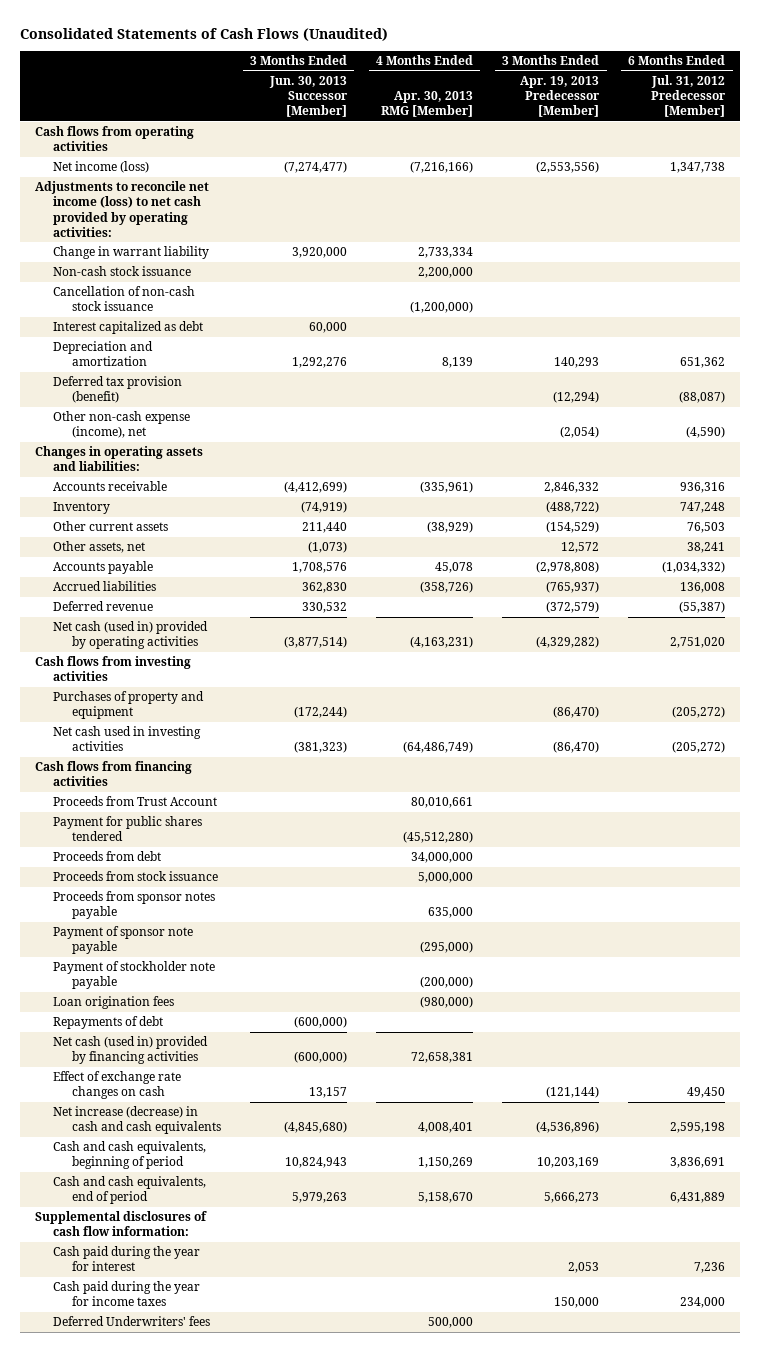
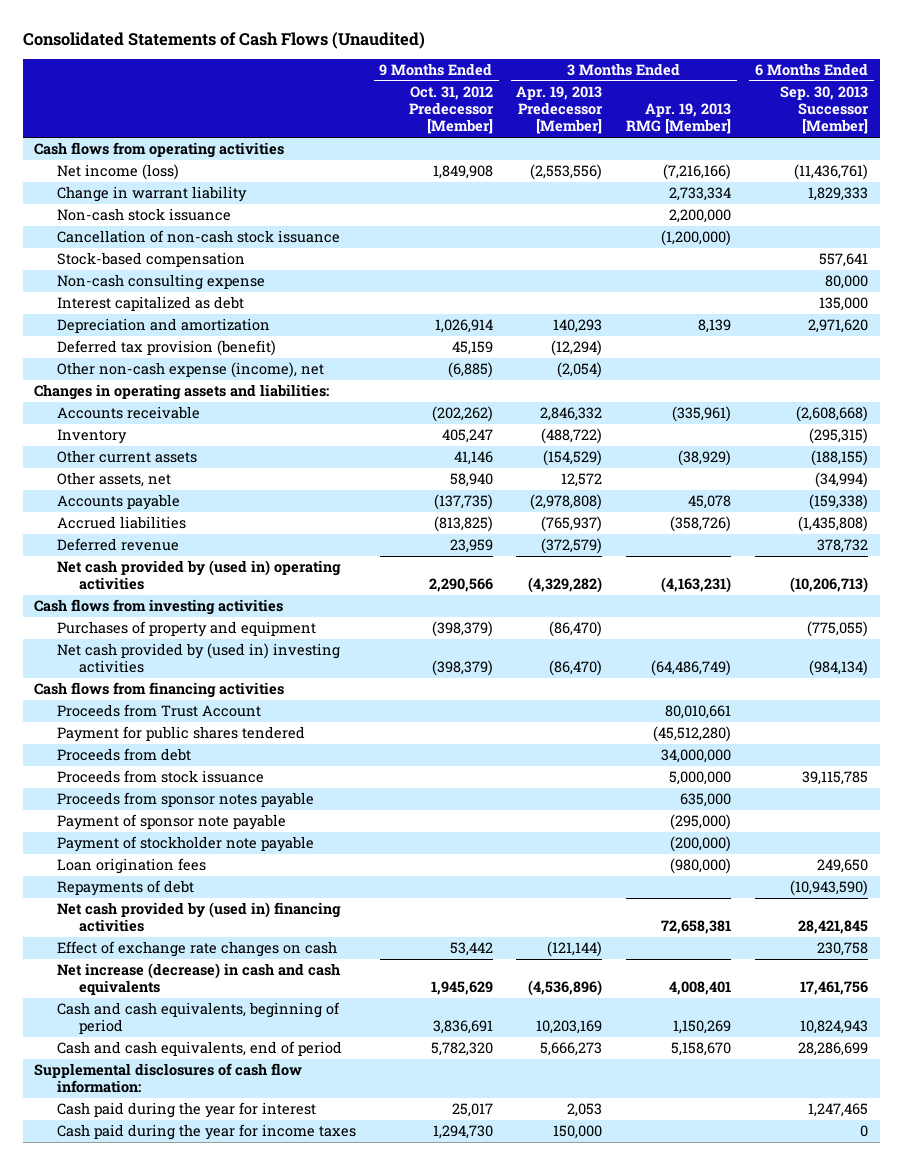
- | 3 Months Ended Jun. 30, 2013 Successor [Member] | 4 Months Ended Apr. 30, 2013 RMG [Member] | 3 Months Ended Apr. 19, 2013 Predecessor [Member] | 6 Months Ended Jul. 31, 2012 Predecessor [Member]
+ | 9 Months Ended Oct. 31, 2012 Predecessor [Member] | 3 Months Ended Apr. 19, 2013 Predecessor [Member] | 3 Months Ended Apr. 19, 2013 RMG [Member] | 6 Months Ended Sep. 30, 2013 Successor [Member]
- Adjustments to reconcile net income (loss) to net cash provided by operating activities:
+ Stock-based compensation | | | | 557,641
+ Non-cash consulting expense | | | | 80,000
- Net cash (used in) provided by operating activities | (3,877,514) | (4,163,231) | (4,329,282) | 2,751,020
+ Net cash provided by (used in) operating activities | 2,290,566 | (4,329,282) | (4,163,231) | (10,206,713)
- Net cash used in investing activities | (381,323) | (64,486,749) | (86,470) | (205,272)
+ Net cash provided by (used in) investing activities | (398,379) | (86,470) | (64,486,749) | (984,134)
- Net cash (used in) provided by financing activities | (600,000) | 72,658,381 | |
+ Net cash provided by (used in) financing activities | | | 72,658,381 | 28,421,845
- Deferred Underwriters' fees | | 500,000 | |

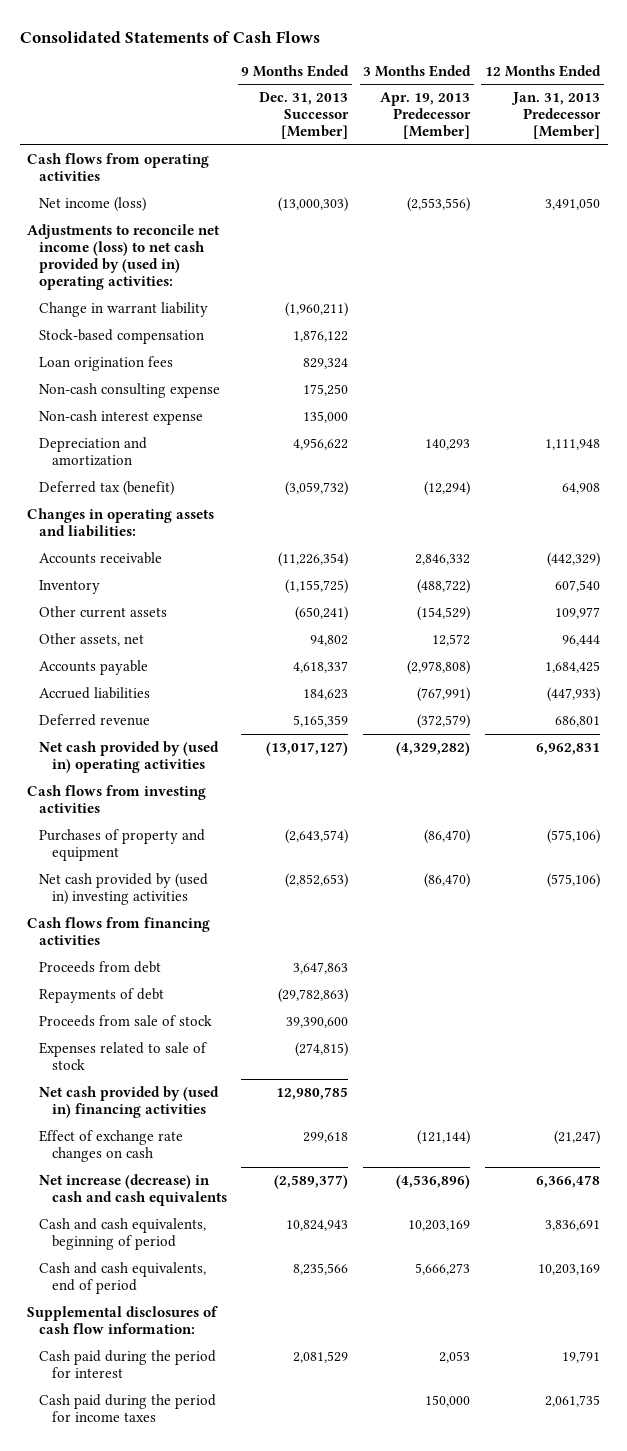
- Consolidated Statements of Cash Flows (Unaudited)
+ Consolidated Statements of Cash Flows
- | 9 Months Ended Oct. 31, 2012 Predecessor [Member] | 3 Months Ended Apr. 19, 2013 Predecessor [Member] | 3 Months Ended Apr. 19, 2013 RMG [Member] | 6 Months Ended Sep. 30, 2013 Successor [Member]
+ | 9 Months Ended Dec. 31, 2013 Successor [Member] | 3 Months Ended Apr. 19, 2013 Predecessor [Member] | 12 Months Ended Jan. 31, 2013 Predecessor [Member]
+ Adjustments to reconcile net income (loss) to net cash provided by (used in) operating activities:
- Non-cash stock issuance | | | 2,200,000 |
- Cancellation of non-cash stock issuance | | | (1,200,000) |
moved up: Loan origination fees | 829,324 | |
- Interest capitalized as debt | | | | 135,000
+ Non-cash interest expense | 135,000 | |
- Deferred tax provision (benefit) | 45,159 | (12,294) | |
- Other non-cash expense (income), net | (6,885) | (2,054) | |
+ Deferred tax (benefit) | (3,059,732) | (12,294) | 64,908
- Accrued liabilities | (813,825) | (765,937) | (358,726) | (1,435,808)
+ Accrued liabilities | 184,623 | (767,991) | (447,933)
- Proceeds from Trust Account | | | 80,010,661 |
- Payment for public shares tendered | | | (45,512,280) |
- Proceeds from stock issuance | | | 5,000,000 | 39,115,785
- Proceeds from sponsor notes payable | | | 635,000 |
- Payment of sponsor note payable | | | (295,000) |
- Payment of stockholder note payable | | | (200,000) |
+ Proceeds from sale of stock | 39,390,600 | |
+ Expenses related to sale of stock | (274,815) | |
- Cash paid during the year for interest | 25,017 | 2,053 | | 1,247,465
- Cash paid during the year for income taxes | 1,294,730 | 150,000 | | 0
+ Cash paid during the period for interest | 2,081,529 | 2,053 | 19,791
+ Cash paid during the period for income taxes | | 150,000 | 2,061,735

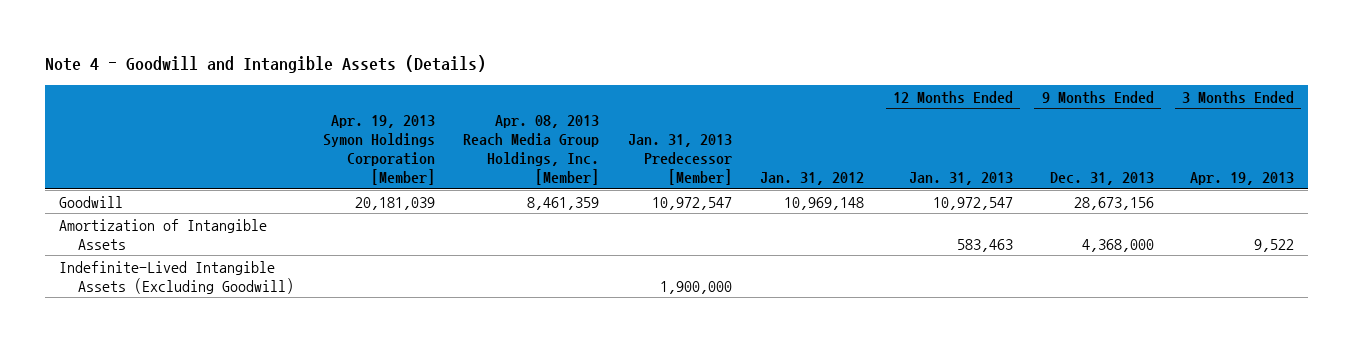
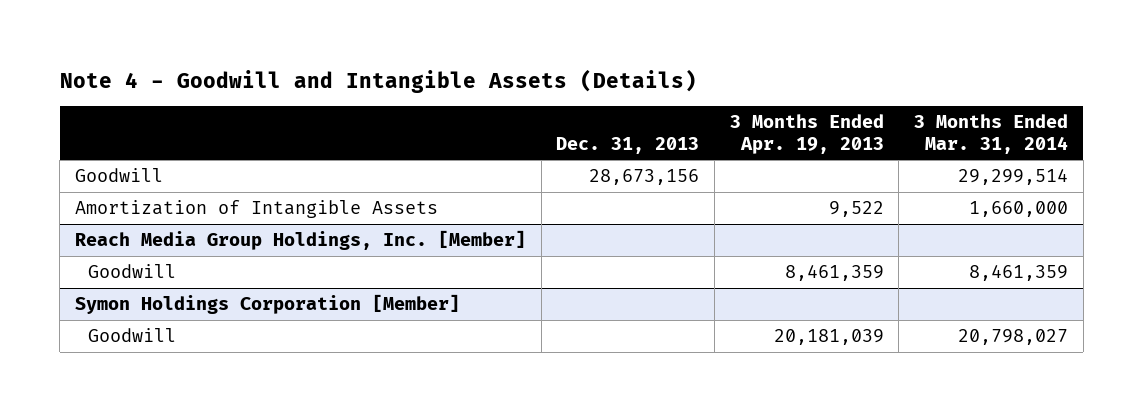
- | Apr. 19, 2013 Symon Holdings Corporation [Member] | Apr. 08, 2013 Reach Media Group Holdings, Inc. [Member] | Jan. 31, 2013 Predecessor [Member] | Jan. 31, 2012 | 12 Months Ended Jan. 31, 2013 | 9 Months Ended Dec. 31, 2013 | 3 Months Ended Apr. 19, 2013
+ | Dec. 31, 2013 | 3 Months Ended Apr. 19, 2013 | 3 Months Ended Mar. 31, 2014
- Indefinite-Lived Intangible Assets (Excluding Goodwill) | | | 1,900,000 | | | |
+ Reach Media Group Holdings, Inc. [Member]
+ Goodwill | | 8,461,359 | 8,461,359
+ Symon Holdings Corporation [Member]
+ Goodwill | | 20,181,039 | 20,798,027

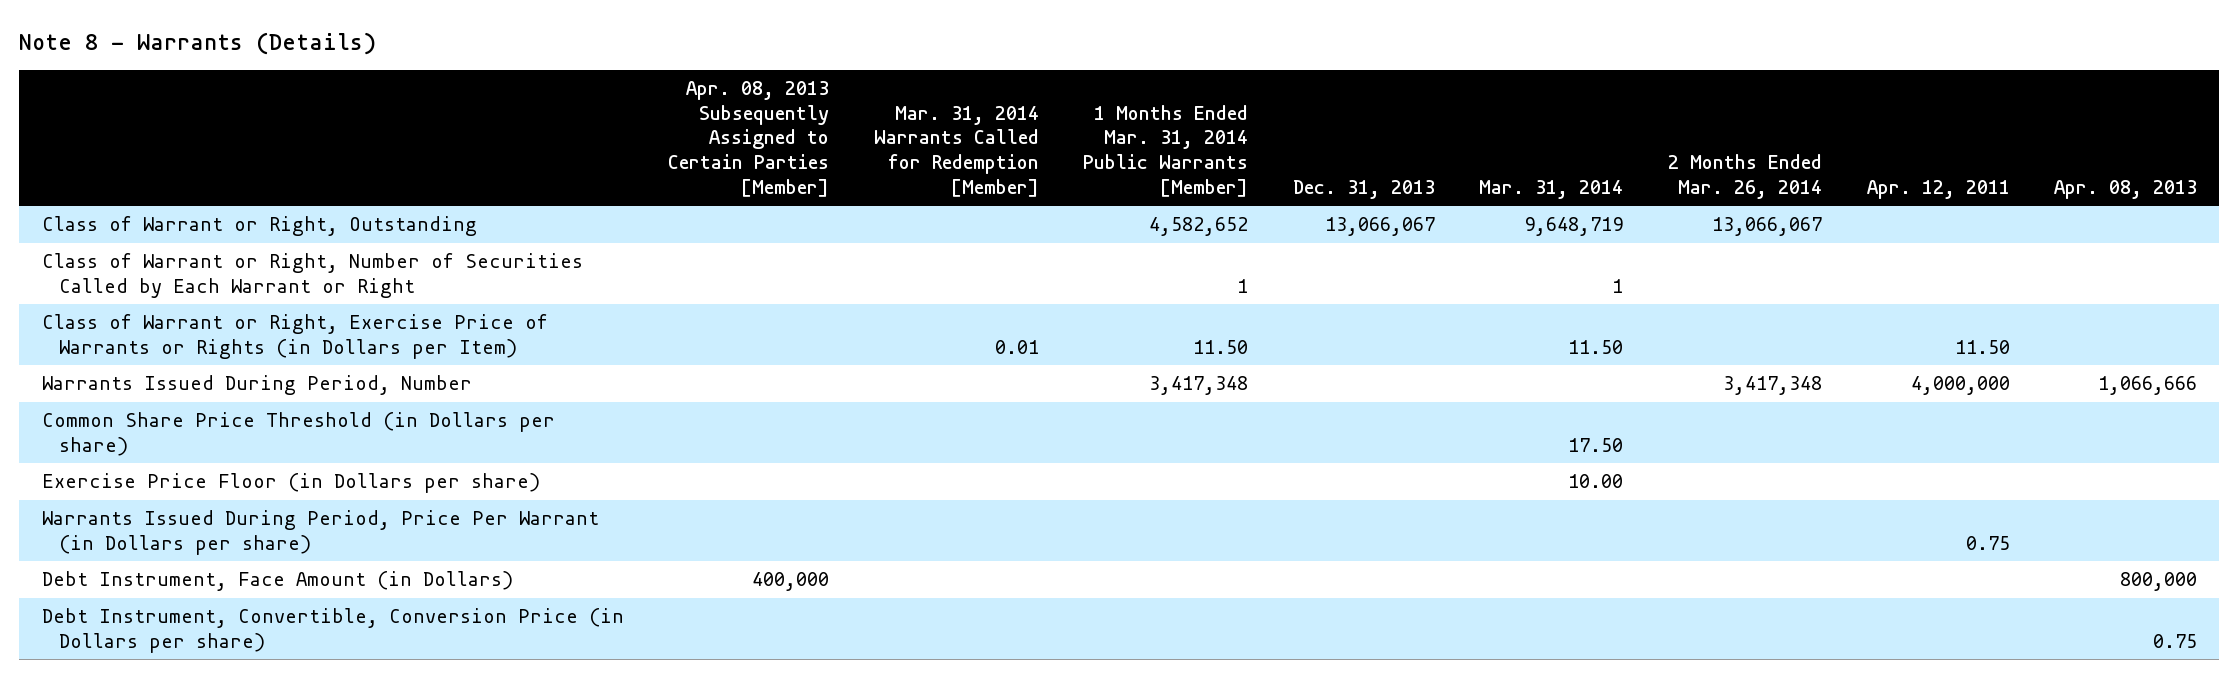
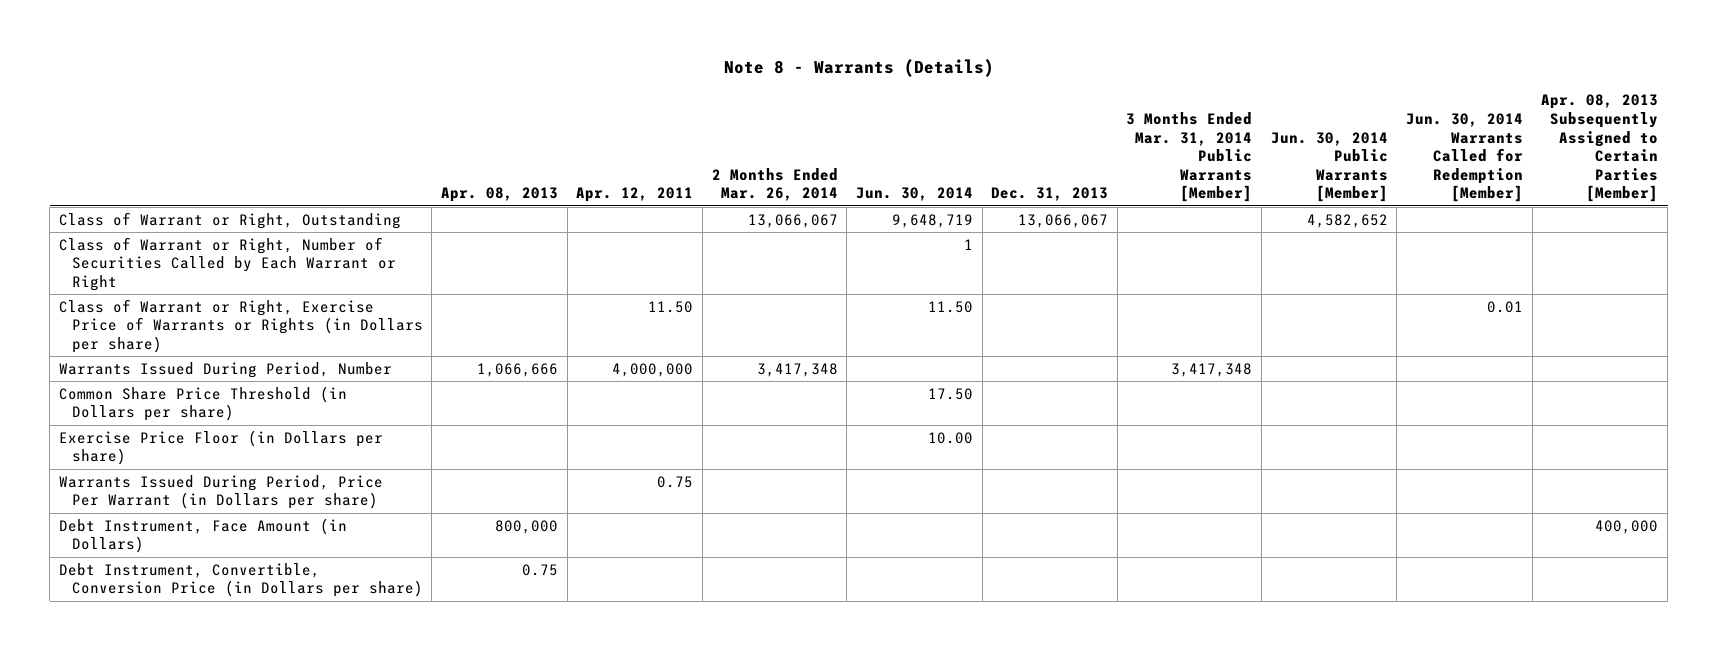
- | Apr. 08, 2013 Subsequently Assigned to Certain Parties [Member] | Mar. 31, 2014 Warrants Called for Redemption [Member] | 1 Months Ended Mar. 31, 2014 Public Warrants [Member] | Dec. 31, 2013 | Mar. 31, 2014 | 2 Months Ended Mar. 26, 2014 | Apr. 12, 2011 | Apr. 08, 2013
+ | Apr. 08, 2013 | Apr. 12, 2011 | 2 Months Ended Mar. 26, 2014 | Jun. 30, 2014 | Dec. 31, 2013 | 3 Months Ended Mar. 31, 2014 Public Warrants [Member] | Jun. 30, 2014 Public Warrants [Member] | Jun. 30, 2014 Warrants Called for Redemption [Member] | Apr. 08, 2013 Subsequently Assigned to Certain Parties [Member]
- Class of Warrant or Right, Exercise Price of Warrants or Rights (in Dollars per Item) | | 0.01 | 11.50 | | 11.50 | | 11.50 |
+ Class of Warrant or Right, Exercise Price of Warrants or Rights (in Dollars per share) | | 11.50 | | 11.50 | | | | 0.01 |

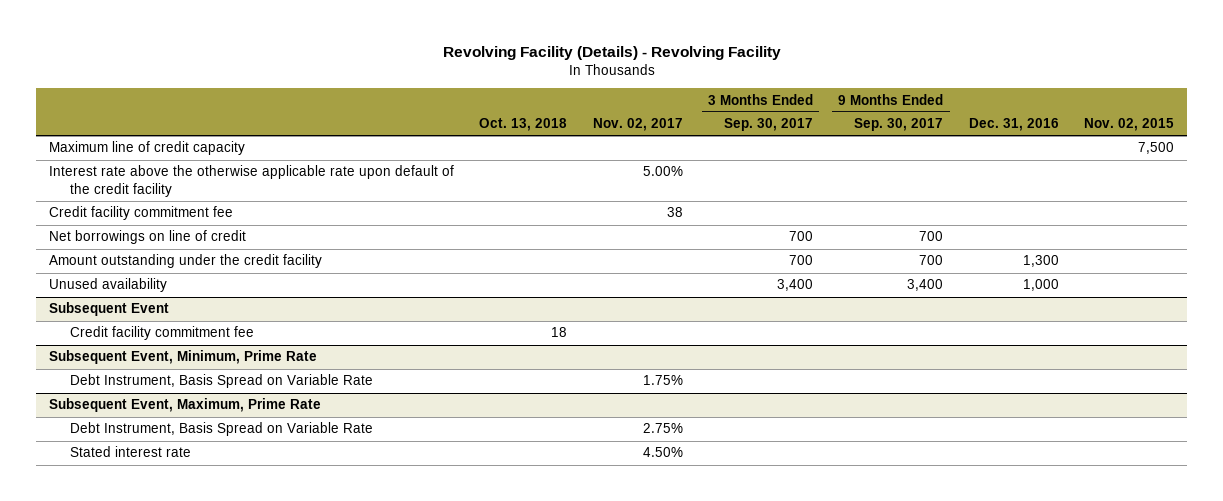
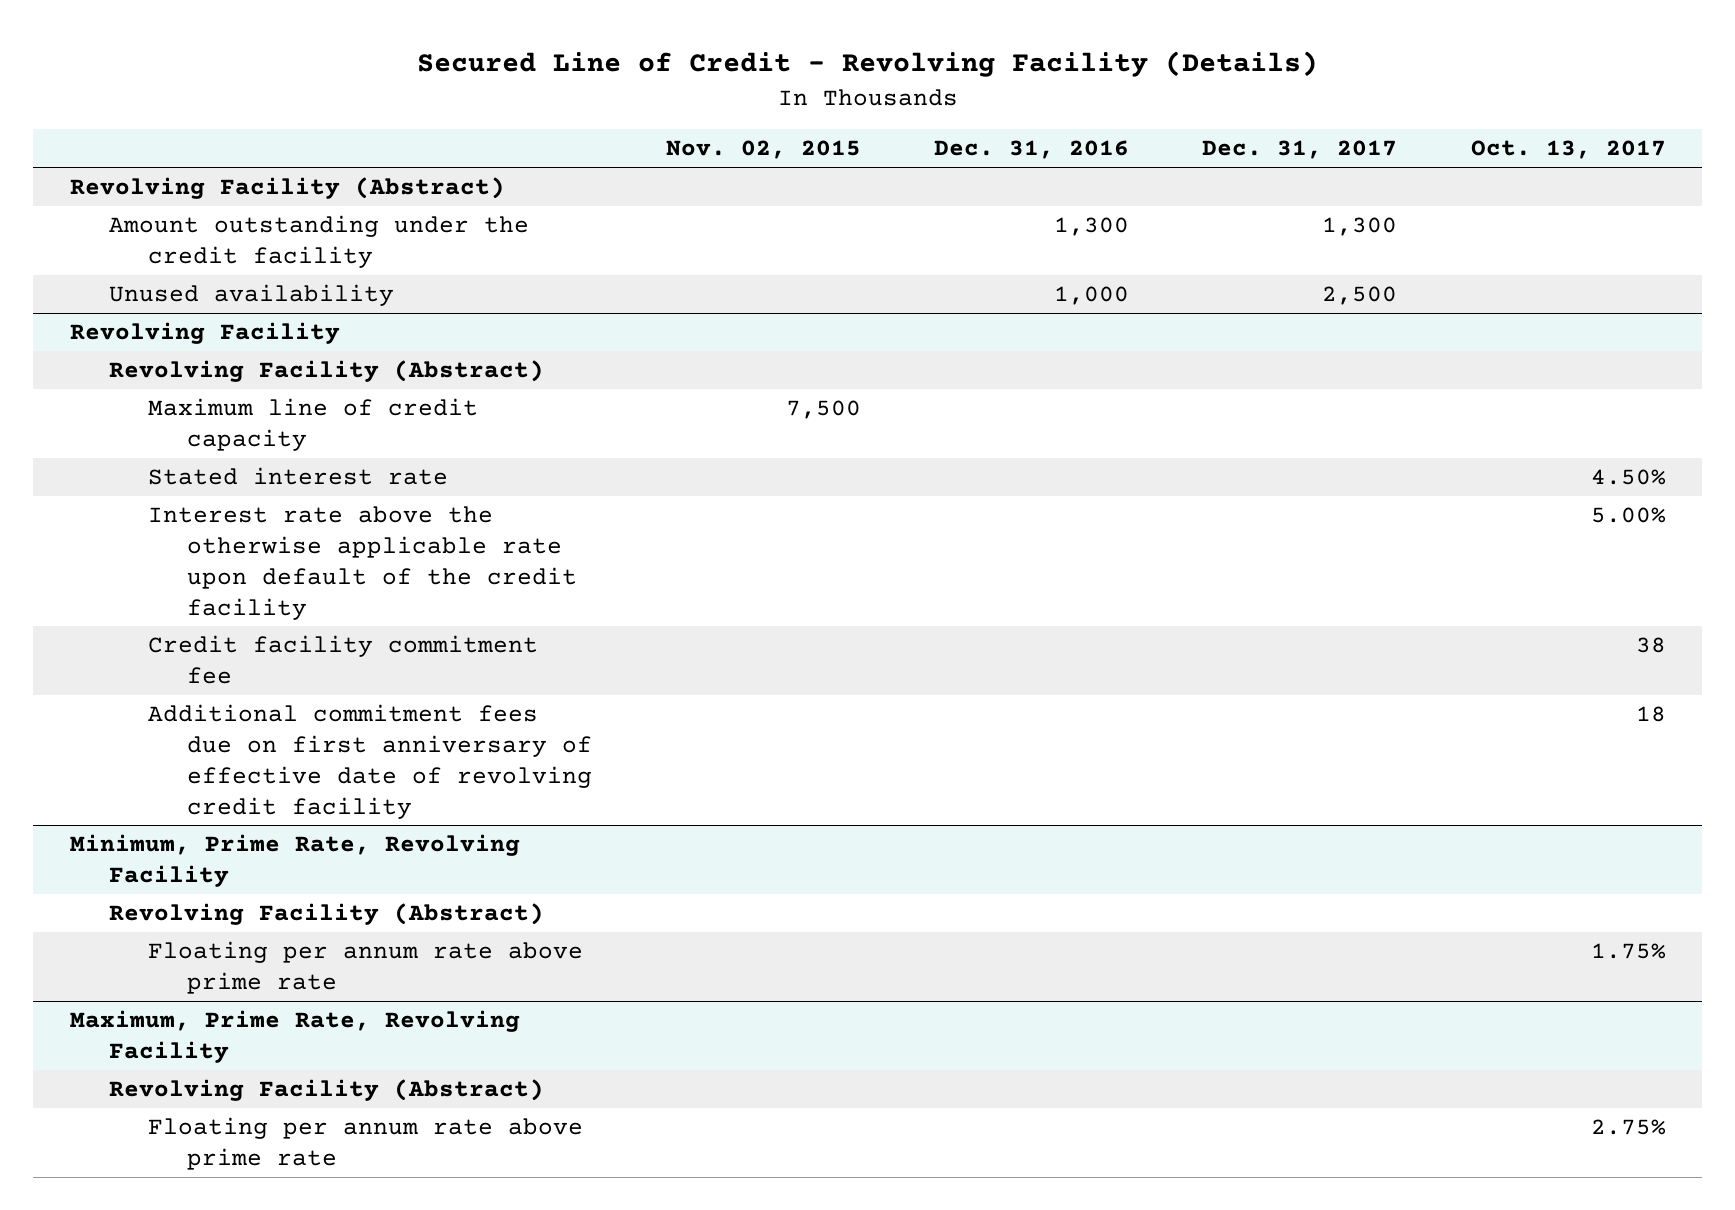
- Revolving Facility (Details) - Revolving Facility
+ Secured Line of Credit - Revolving Facility (Details)
- | Oct. 13, 2018 | Nov. 02, 2017 | 3 Months Ended Sep. 30, 2017 | 9 Months Ended Sep. 30, 2017 | Dec. 31, 2016 | Nov. 02, 2015
+ | Nov. 02, 2015 | Dec. 31, 2016 | Dec. 31, 2017 | Oct. 13, 2017
- Maximum line of credit capacity | | | | | | 7,500
- Interest rate above the otherwise applicable rate upon default of the credit facility | | 5.00% | | | |
- Credit facility commitment fee | | 38 | | | |
- Net borrowings on line of credit | | | 700 | 700 | |
+ Revolving Facility (Abstract)
- Subsequent Event
- Credit facility commitment fee | 18 | | | | |
- Subsequent Event, Minimum, Prime Rate
- Debt Instrument, Basis Spread on Variable Rate | | 1.75% | | | |
- Subsequent Event, Maximum, Prime Rate
- Debt Instrument, Basis Spread on Variable Rate | | 2.75% | | | |
- Stated interest rate | | 4.50% | | | |
+ Revolving Facility
+ Revolving Facility (Abstract)
+ Maximum line of credit capacity | 7,500 | | |
+ Stated interest rate | | | | 4.50%
+ Interest rate above the otherwise applicable rate upon default of the credit facility | | | | 5.00%
+ Credit facility commitment fee | | | | 38
+ Additional commitment fees due on first anniversary of effective date of revolving credit facility | | | | 18
+ Minimum, Prime Rate, Revolving Facility
+ Revolving Facility (Abstract)
+ Floating per annum rate above prime rate | | | | 1.75%
+ Maximum, Prime Rate, Revolving Facility
+ Revolving Facility (Abstract)
+ Floating per annum rate above prime rate | | | | 2.75%

